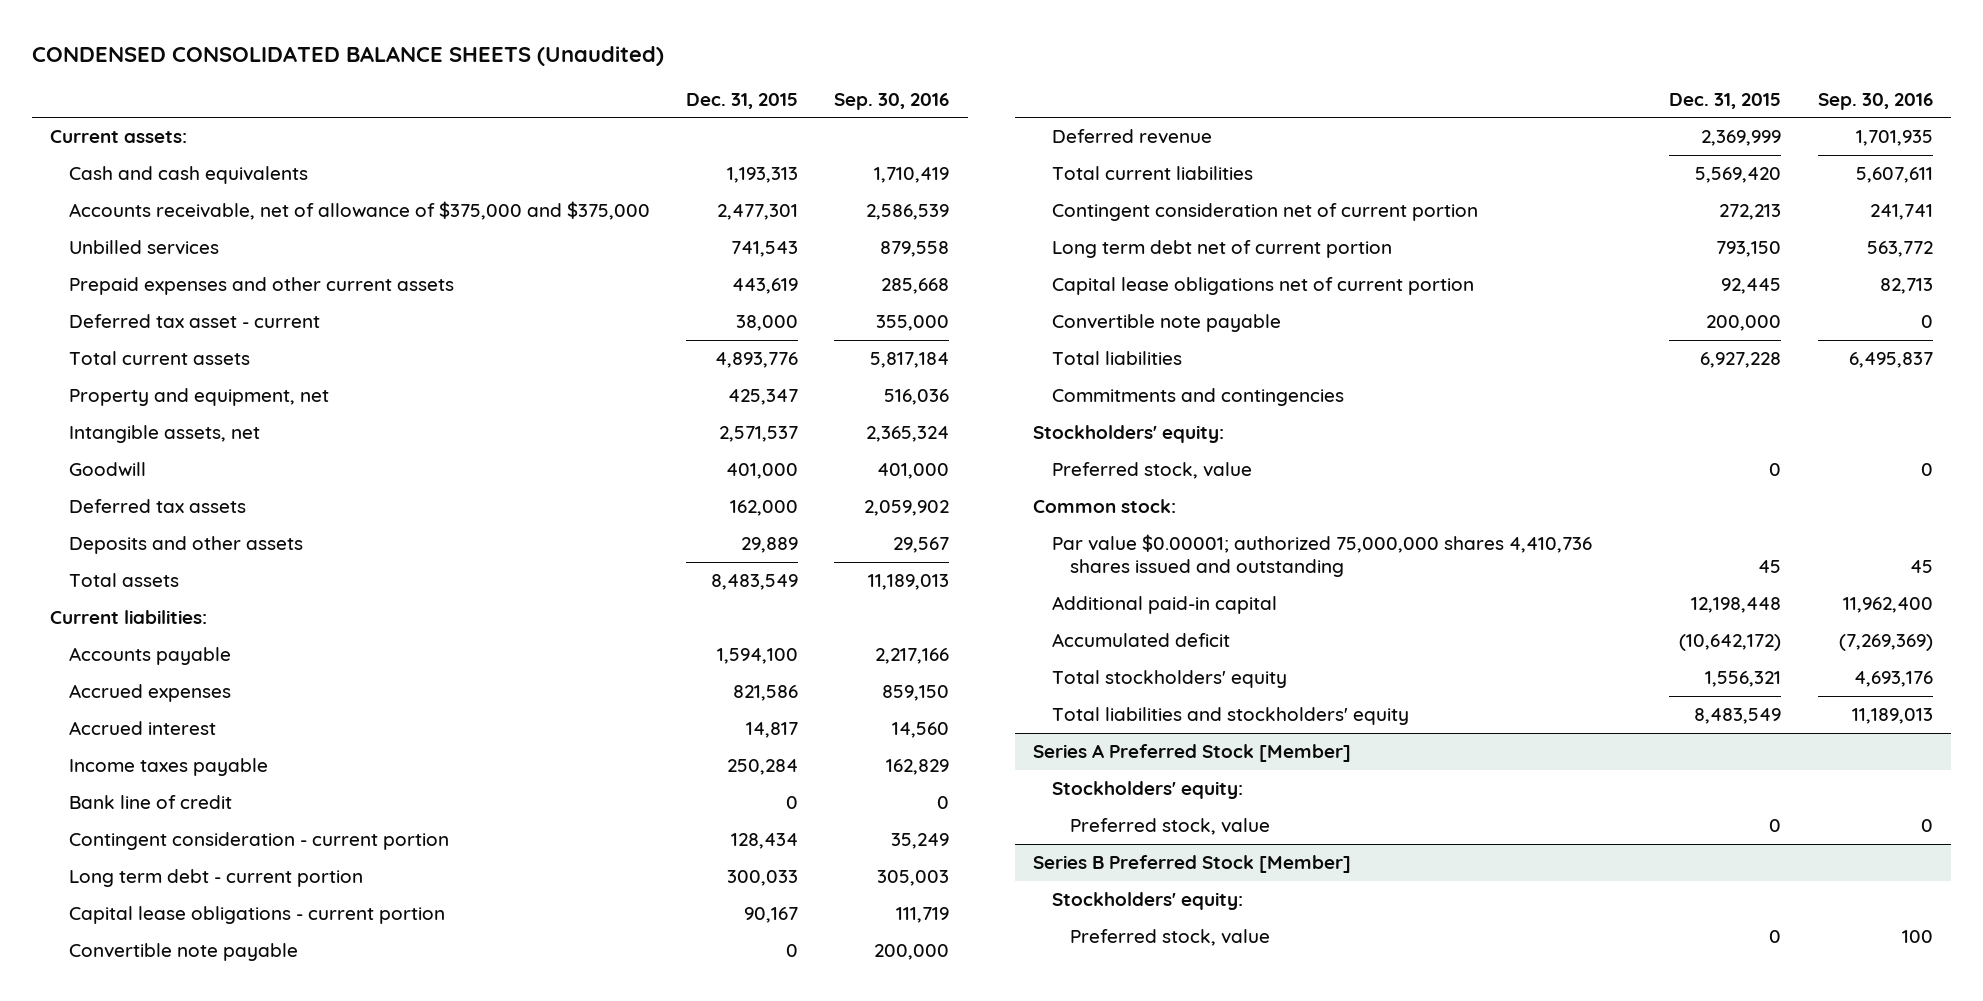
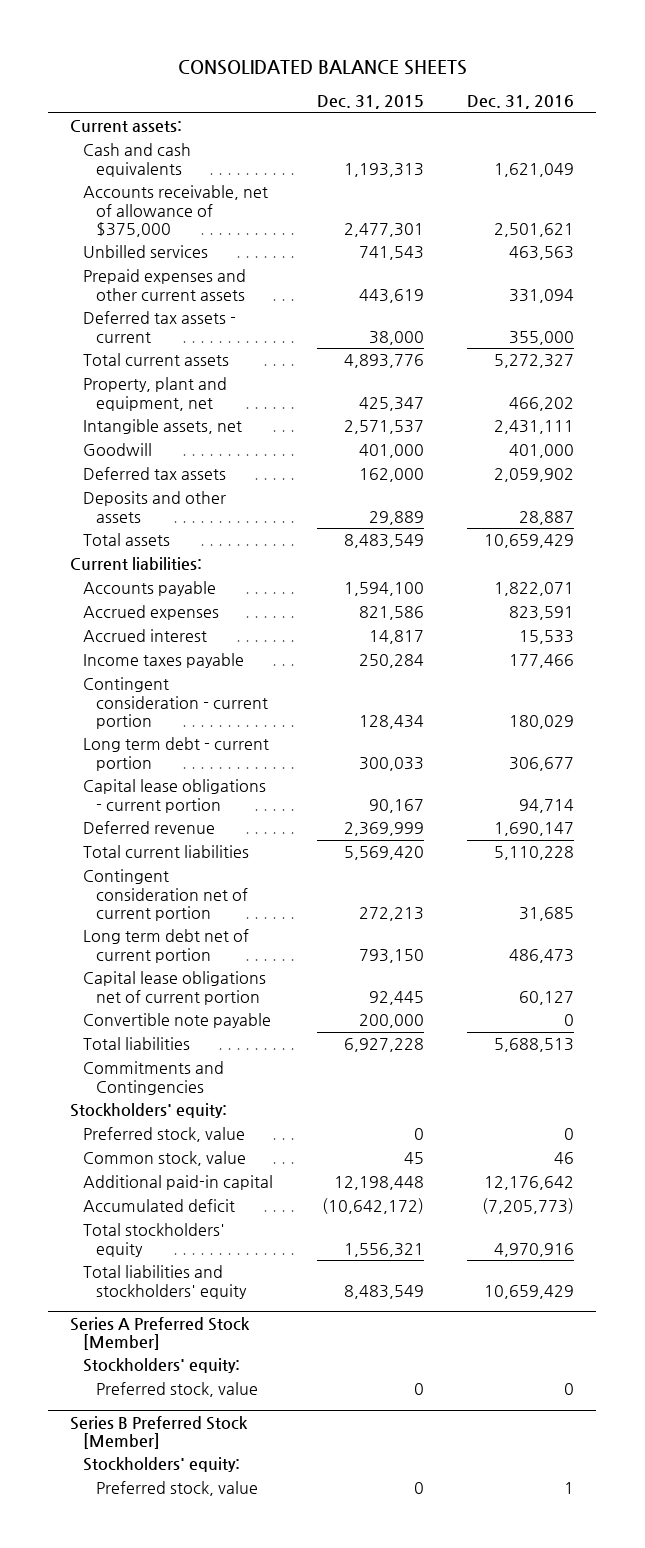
- CONDENSED CONSOLIDATED BALANCE SHEETS (Unaudited)
+ CONSOLIDATED BALANCE SHEETS
- | Dec. 31, 2015 | Sep. 30, 2016
+ | Dec. 31, 2015 | Dec. 31, 2016
- Accounts receivable, net of allowance of $375,000 and $375,000 | 2,477,301 | 2,586,539
+ Accounts receivable, net of allowance of $375,000 | 2,477,301 | 2,501,621
- Deferred tax asset - current | 38,000 | 355,000
+ Deferred tax assets - current | 38,000 | 355,000
- Property and equipment, net | 425,347 | 516,036
+ Property, plant and equipment, net | 425,347 | 466,202
- Bank line of credit | 0 | 0
- Convertible note payable | 0 | 200,000
- Commitments and contingencies
+ Commitments and Contingencies
- Common stock:
- Par value $0.00001; authorized 75,000,000 shares 4,410,736 shares issued and outstanding | 45 | 45
+ Common stock, value | 45 | 46

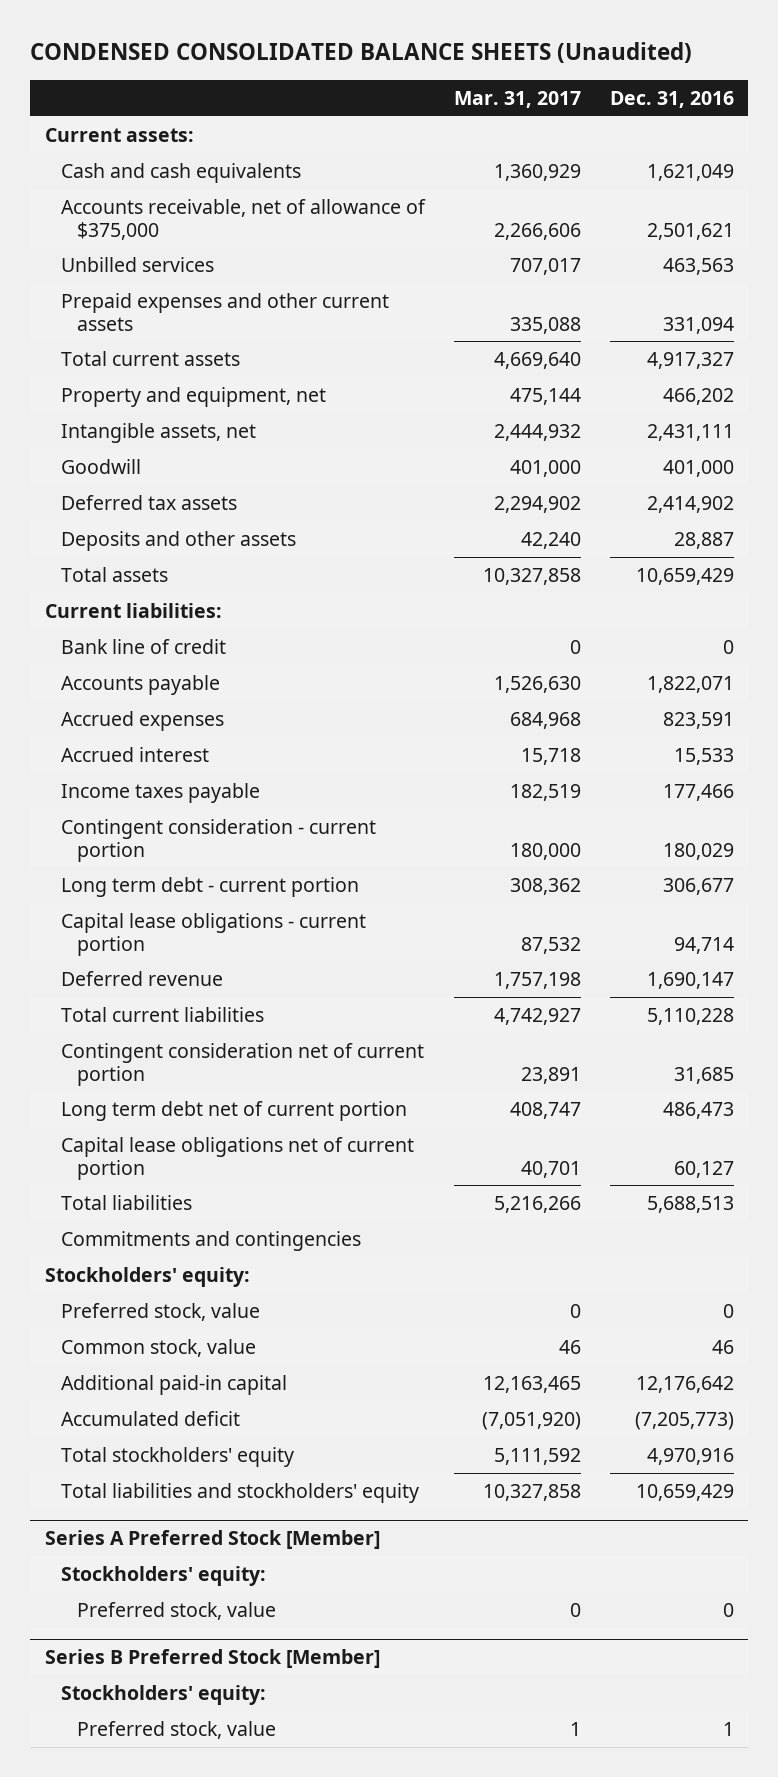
- CONSOLIDATED BALANCE SHEETS
+ CONDENSED CONSOLIDATED BALANCE SHEETS (Unaudited)
- | Dec. 31, 2015 | Dec. 31, 2016
+ | Mar. 31, 2017 | Dec. 31, 2016
- Deferred tax assets - current | 38,000 | 355,000
- Total current assets | 4,893,776 | 5,272,327
- Property, plant and equipment, net | 425,347 | 466,202
+ Total current assets | 4,669,640 | 4,917,327
+ Property and equipment, net | 475,144 | 466,202
- Deferred tax assets | 162,000 | 2,059,902
+ Deferred tax assets | 2,294,902 | 2,414,902
+ Bank line of credit | 0 | 0
- Convertible note payable | 200,000 | 0
- Commitments and Contingencies
+ Commitments and contingencies

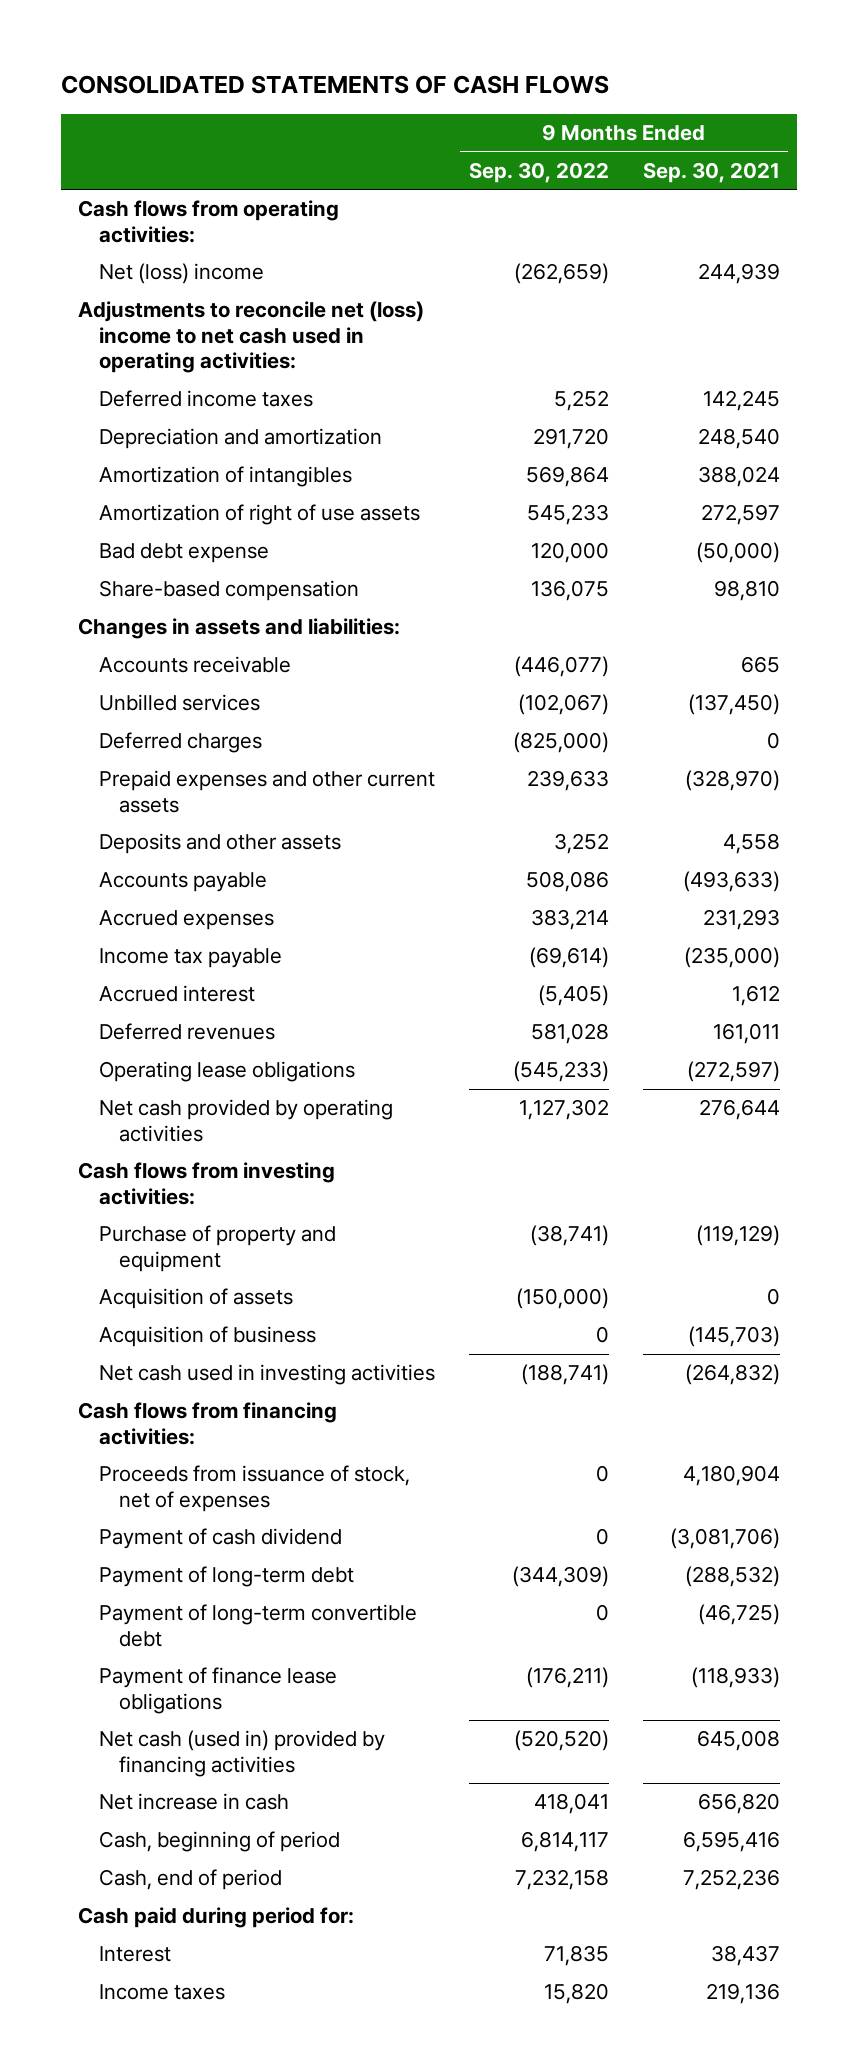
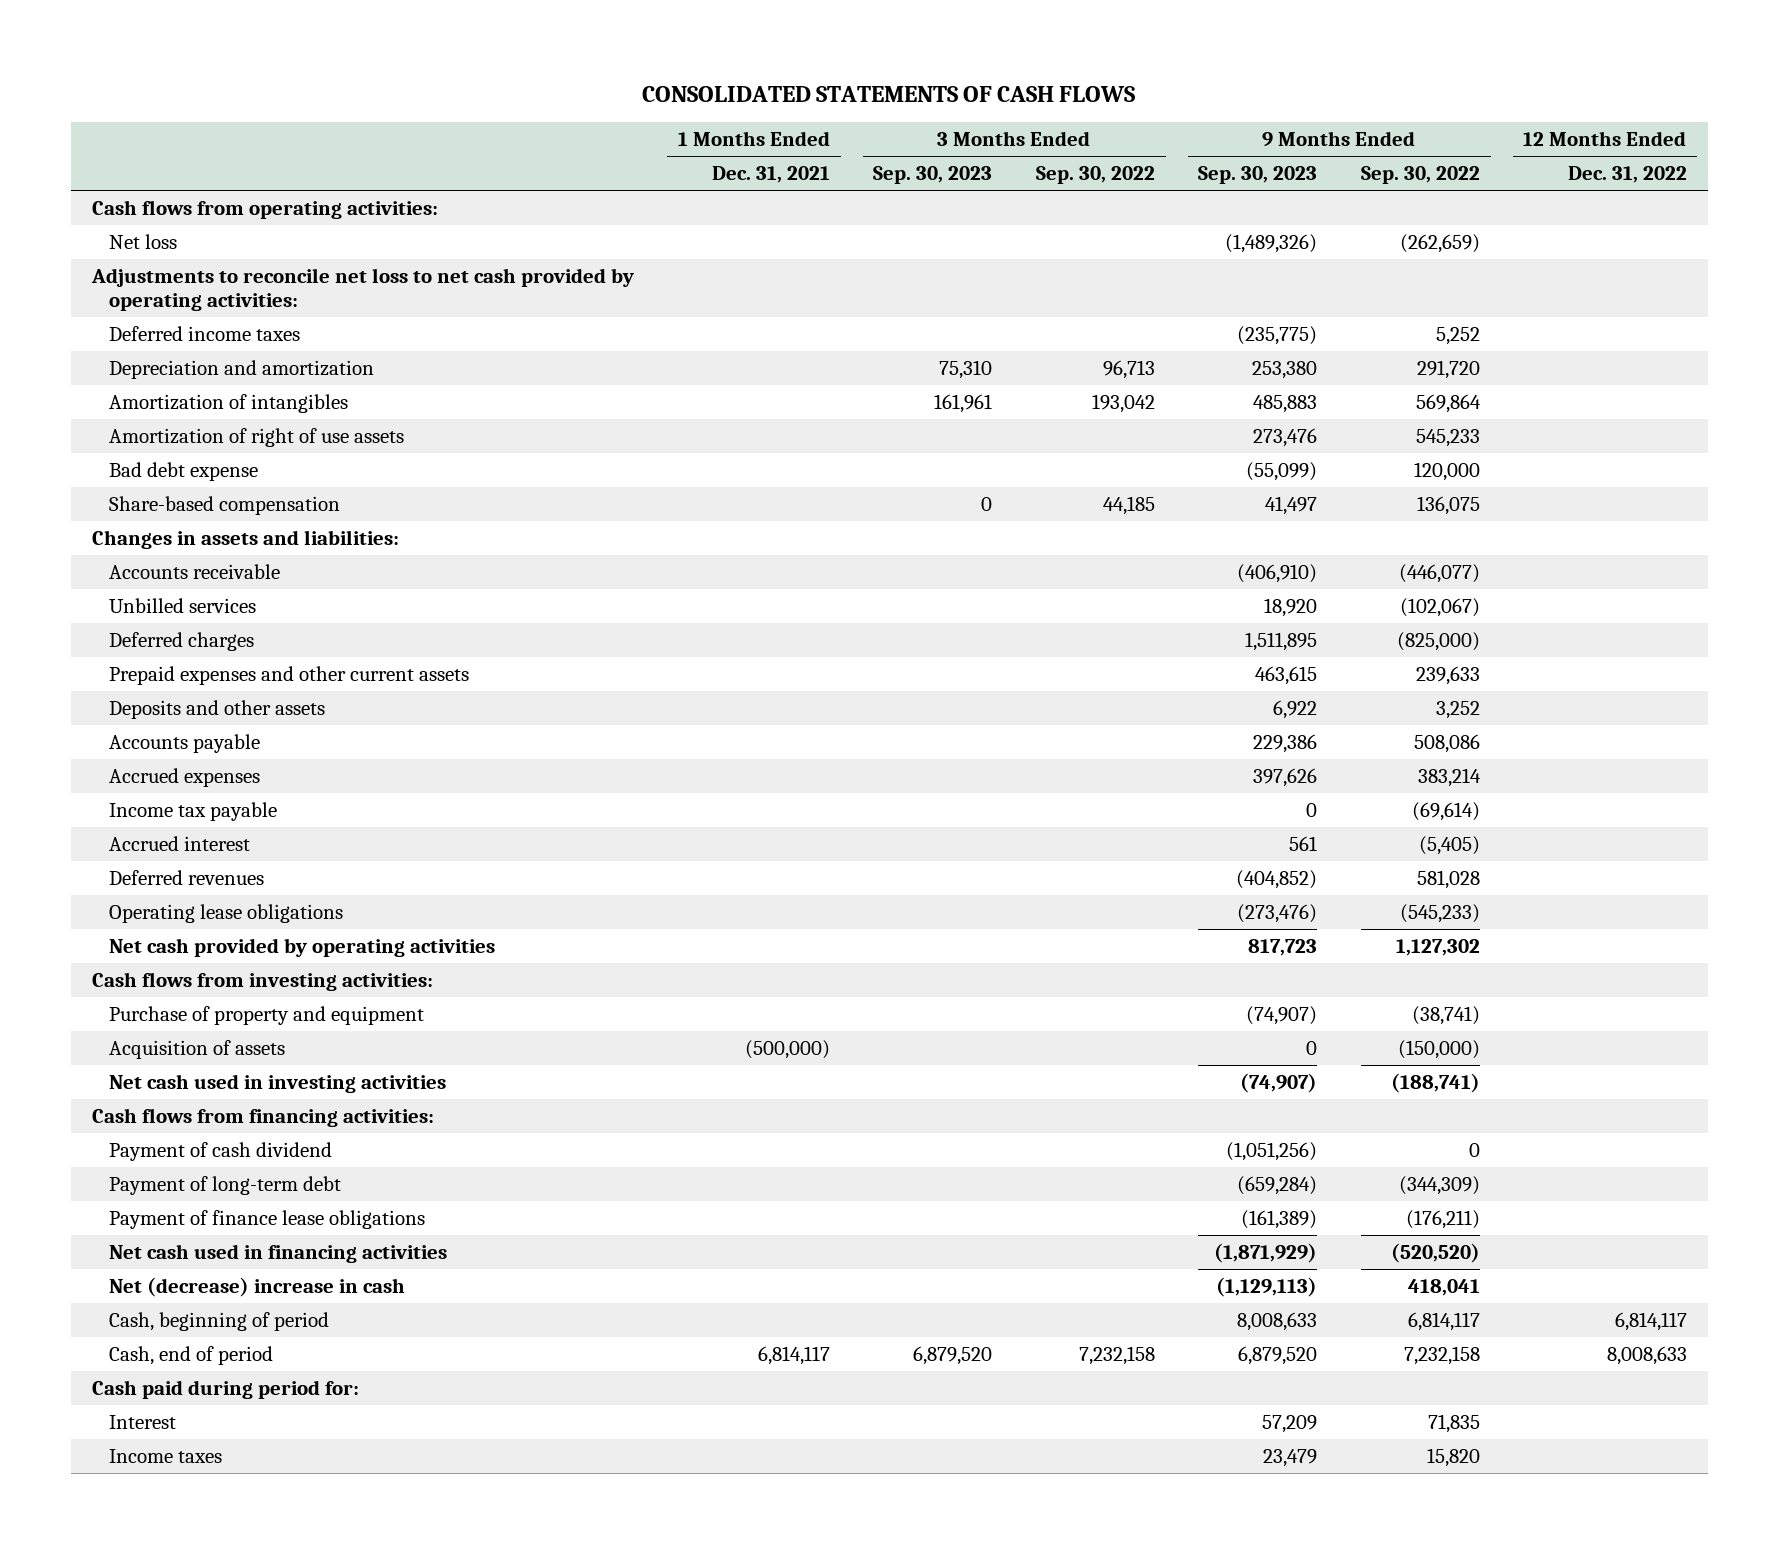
- | 9 Months Ended Sep. 30, 2022 | 9 Months Ended Sep. 30, 2021
+ | 1 Months Ended Dec. 31, 2021 | 3 Months Ended Sep. 30, 2023 | 3 Months Ended Sep. 30, 2022 | 9 Months Ended Sep. 30, 2023 | 9 Months Ended Sep. 30, 2022 | 12 Months Ended Dec. 31, 2022
- Net (loss) income | (262,659) | 244,939
- Adjustments to reconcile net (loss) income to net cash used in operating activities:
+ Net loss | | | | (1,489,326) | (262,659) |
+ Adjustments to reconcile net loss to net cash provided by operating activities:
- Acquisition of business | 0 | (145,703)
- Proceeds from issuance of stock, net of expenses | 0 | 4,180,904
- Payment of long-term convertible debt | 0 | (46,725)
- Net cash (used in) provided by financing activities | (520,520) | 645,008
- Net increase in cash | 418,041 | 656,820
+ Net cash used in financing activities | | | | (1,871,929) | (520,520) |
+ Net (decrease) increase in cash | | | | (1,129,113) | 418,041 |

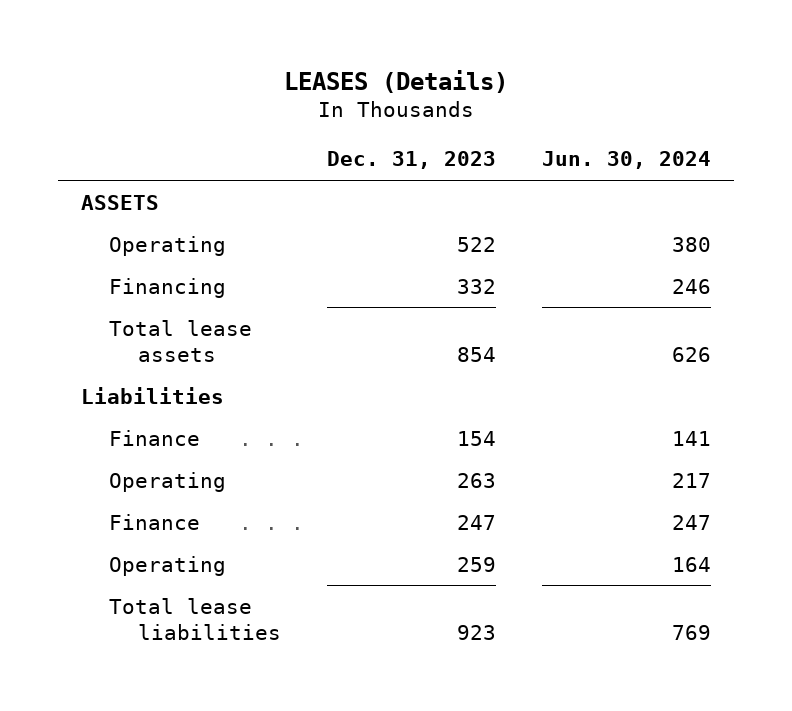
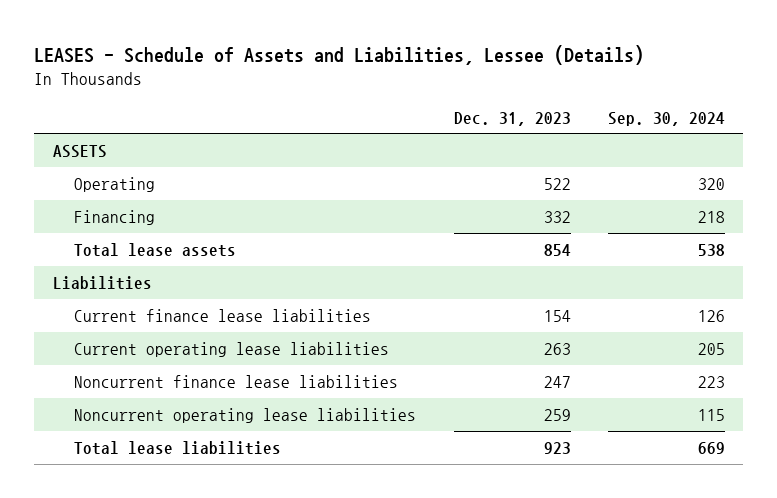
- LEASES (Details)
+ LEASES - Schedule of Assets and Liabilities, Lessee (Details)
- | Dec. 31, 2023 | Jun. 30, 2024
+ | Dec. 31, 2023 | Sep. 30, 2024
- Finance | 154 | 141
- Operating | 263 | 217
- Finance | 247 | 247
- Operating | 259 | 164
+ Current finance lease liabilities | 154 | 126
+ Current operating lease liabilities | 263 | 205
+ Noncurrent finance lease liabilities | 247 | 223
+ Noncurrent operating lease liabilities | 259 | 115

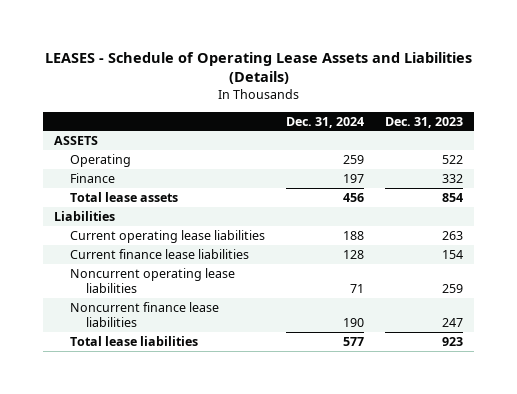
- LEASES - Schedule of Assets and Liabilities, Lessee (Details)
+ LEASES - Schedule of Operating Lease Assets and Liabilities (Details)
- | Dec. 31, 2023 | Sep. 30, 2024
+ | Dec. 31, 2024 | Dec. 31, 2023
- Financing | 332 | 218
+ Finance | 197 | 332
moved down: Current finance lease liabilities | 128 | 154
moved down: Noncurrent finance lease liabilities | 190 | 247

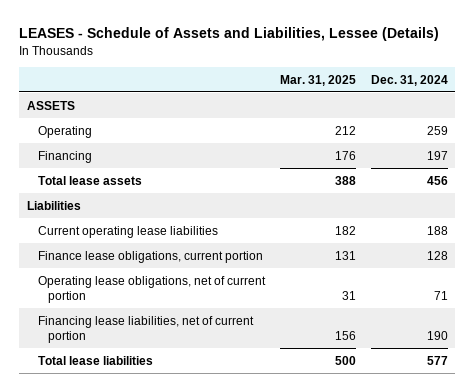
- LEASES - Schedule of Operating Lease Assets and Liabilities (Details)
+ LEASES - Schedule of Assets and Liabilities, Lessee (Details)
- | Dec. 31, 2024 | Dec. 31, 2023
+ | Mar. 31, 2025 | Dec. 31, 2024
- Finance | 197 | 332
+ Financing | 176 | 197
- Current finance lease liabilities | 128 | 154
- Noncurrent operating lease liabilities | 71 | 259
- Noncurrent finance lease liabilities | 190 | 247
+ Finance lease obligations, current portion | 131 | 128
+ Operating lease obligations, net of current portion | 31 | 71
+ Financing lease liabilities, net of current portion | 156 | 190

